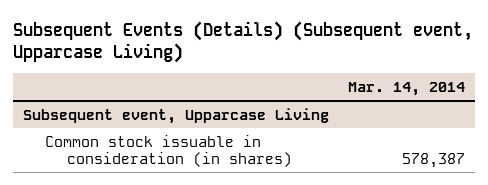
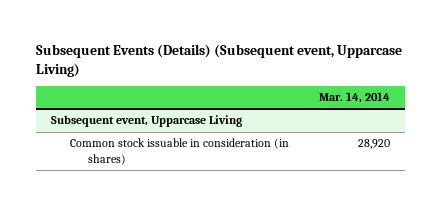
@ Subsequent event, Upparcase Living
- Common stock issuable in consideration (in shares) | 578,387
+ Common stock issuable in consideration (in shares) | 28,920

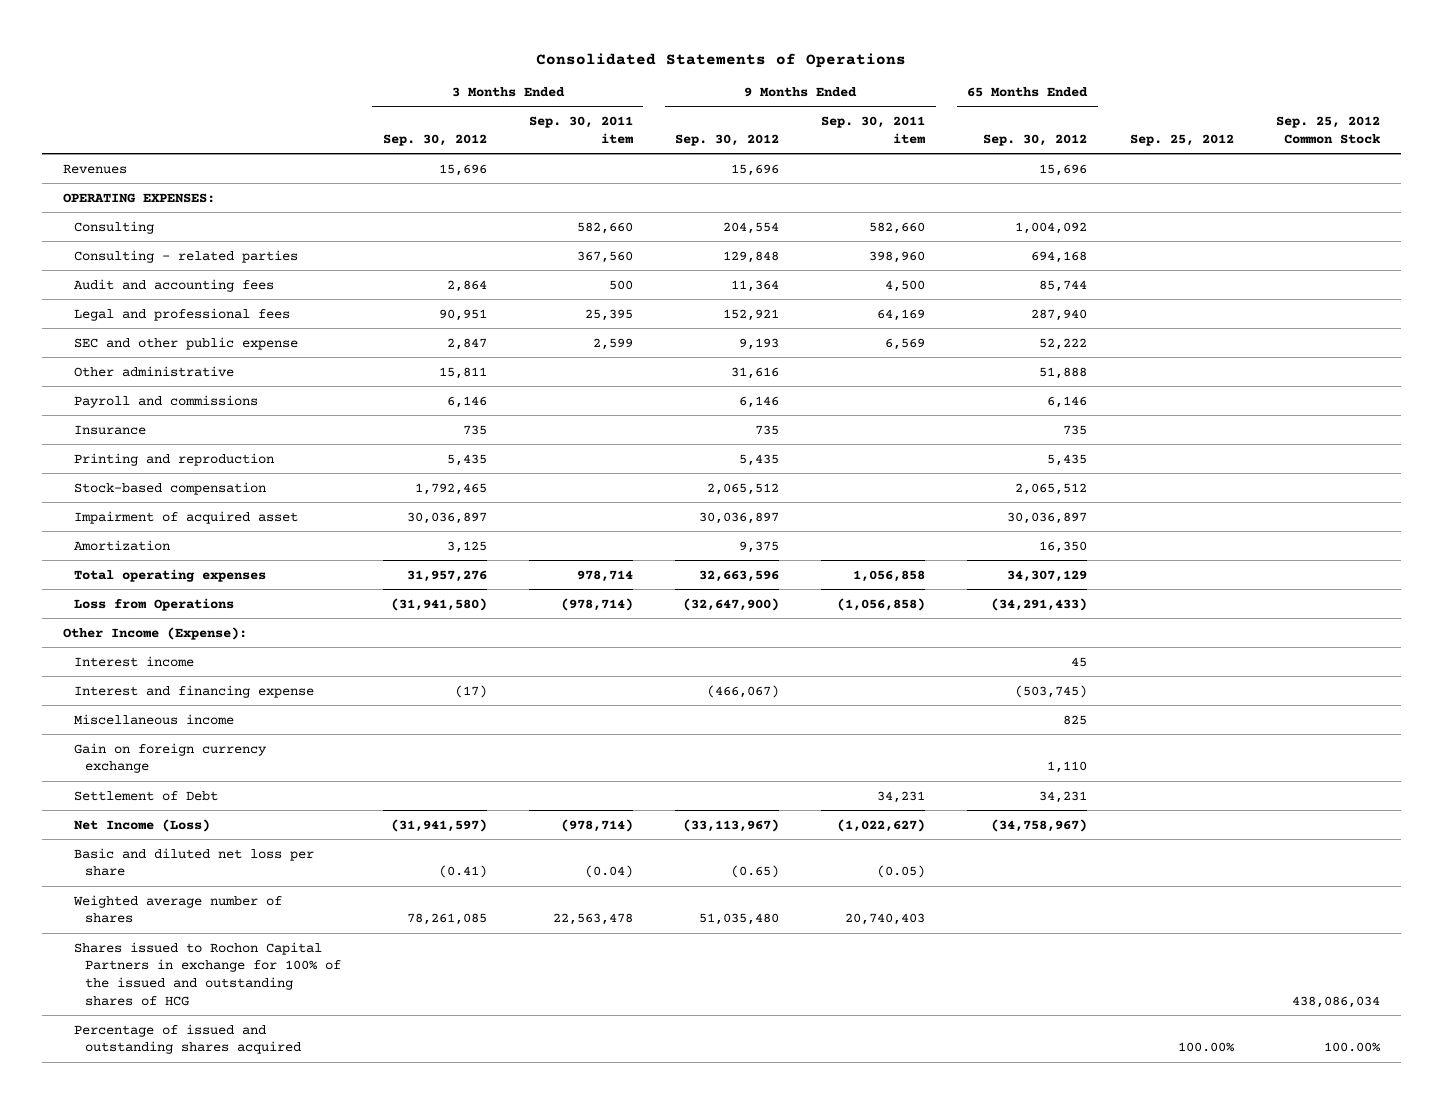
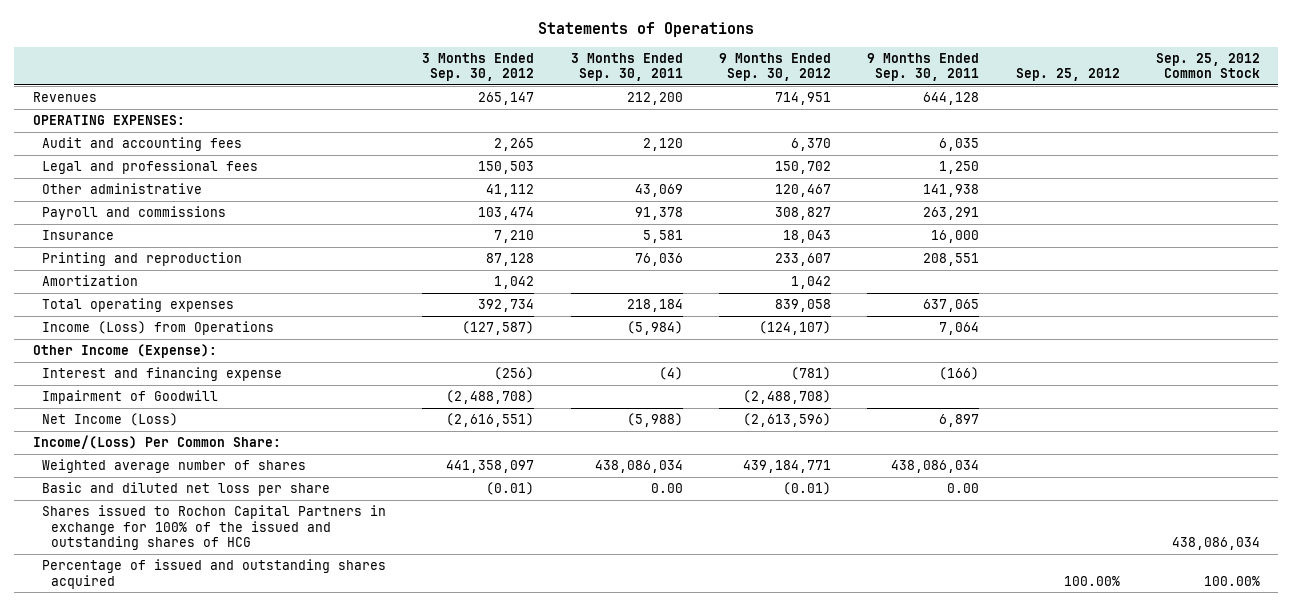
- Consolidated Statements of Operations
+ Statements of Operations
- | 3 Months Ended Sep. 30, 2012 | 3 Months Ended Sep. 30, 2011 item | 9 Months Ended Sep. 30, 2012 | 9 Months Ended Sep. 30, 2011 item | 65 Months Ended Sep. 30, 2012 | Sep. 25, 2012 | Sep. 25, 2012 Common Stock
+ | 3 Months Ended Sep. 30, 2012 | 3 Months Ended Sep. 30, 2011 | 9 Months Ended Sep. 30, 2012 | 9 Months Ended Sep. 30, 2011 | Sep. 25, 2012 | Sep. 25, 2012 Common Stock
- Revenues | 15,696 | | 15,696 | | 15,696 | |
+ Revenues | 265,147 | 212,200 | 714,951 | 644,128 | |
- Consulting | | 582,660 | 204,554 | 582,660 | 1,004,092 | |
- Consulting - related parties | | 367,560 | 129,848 | 398,960 | 694,168 | |
- Audit and accounting fees | 2,864 | 500 | 11,364 | 4,500 | 85,744 | |
- Legal and professional fees | 90,951 | 25,395 | 152,921 | 64,169 | 287,940 | |
- SEC and other public expense | 2,847 | 2,599 | 9,193 | 6,569 | 52,222 | |
- Other administrative | 15,811 | | 31,616 | | 51,888 | |
- Payroll and commissions | 6,146 | | 6,146 | | 6,146 | |
- Insurance | 735 | | 735 | | 735 | |
- Printing and reproduction | 5,435 | | 5,435 | | 5,435 | |
- Stock-based compensation | 1,792,465 | | 2,065,512 | | 2,065,512 | |
- Impairment of acquired asset | 30,036,897 | | 30,036,897 | | 30,036,897 | |
- Amortization | 3,125 | | 9,375 | | 16,350 | |
- Total operating expenses | 31,957,276 | 978,714 | 32,663,596 | 1,056,858 | 34,307,129 | |
- Loss from Operations | (31,941,580) | (978,714) | (32,647,900) | (1,056,858) | (34,291,433) | |
+ Audit and accounting fees | 2,265 | 2,120 | 6,370 | 6,035 | |
+ Legal and professional fees | 150,503 | | 150,702 | 1,250 | |
+ Other administrative | 41,112 | 43,069 | 120,467 | 141,938 | |
+ Payroll and commissions | 103,474 | 91,378 | 308,827 | 263,291 | |
+ Insurance | 7,210 | 5,581 | 18,043 | 16,000 | |
+ Printing and reproduction | 87,128 | 76,036 | 233,607 | 208,551 | |
+ Amortization | 1,042 | | 1,042 | | |
+ Total operating expenses | 392,734 | 218,184 | 839,058 | 637,065 | |
+ Income (Loss) from Operations | (127,587) | (5,984) | (124,107) | 7,064 | |
- Interest income | | | | | 45 | |
- Interest and financing expense | (17) | | (466,067) | | (503,745) | |
- Miscellaneous income | | | | | 825 | |
- Gain on foreign currency exchange | | | | | 1,110 | |
- Settlement of Debt | | | | 34,231 | 34,231 | |
- Net Income (Loss) | (31,941,597) | (978,714) | (33,113,967) | (1,022,627) | (34,758,967) | |
- Basic and diluted net loss per share | (0.41) | (0.04) | (0.65) | (0.05) | | |
- Weighted average number of shares | 78,261,085 | 22,563,478 | 51,035,480 | 20,740,403 | | |
+ Interest and financing expense | (256) | (4) | (781) | (166) | |
+ Impairment of Goodwill | (2,488,708) | | (2,488,708) | | |
+ Net Income (Loss) | (2,616,551) | (5,988) | (2,613,596) | 6,897 | |
+ Income/(Loss) Per Common Share:
+ Weighted average number of shares | 441,358,097 | 438,086,034 | 439,184,771 | 438,086,034 | |
+ Basic and diluted net loss per share | (0.01) | 0.00 | (0.01) | 0.00 | |

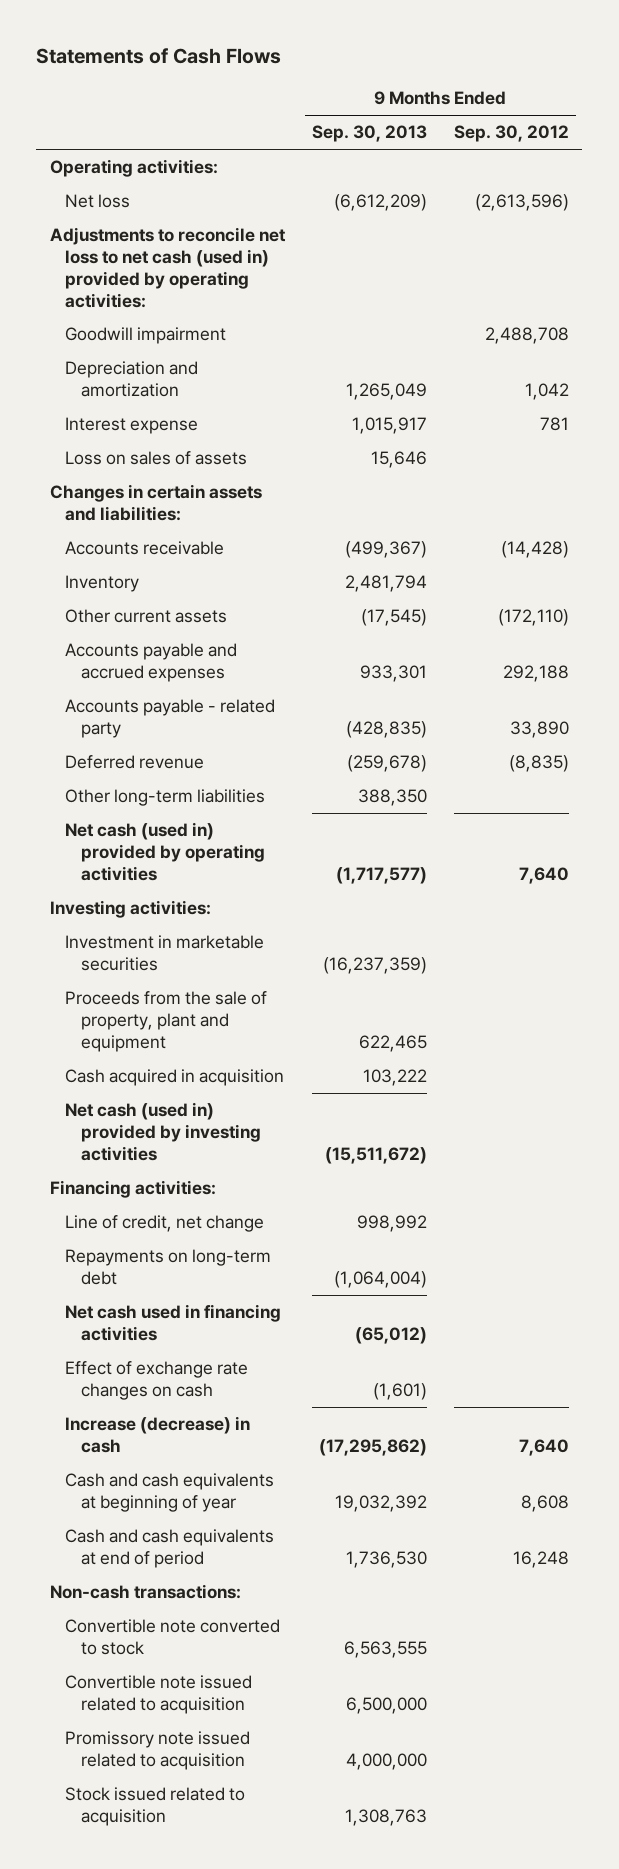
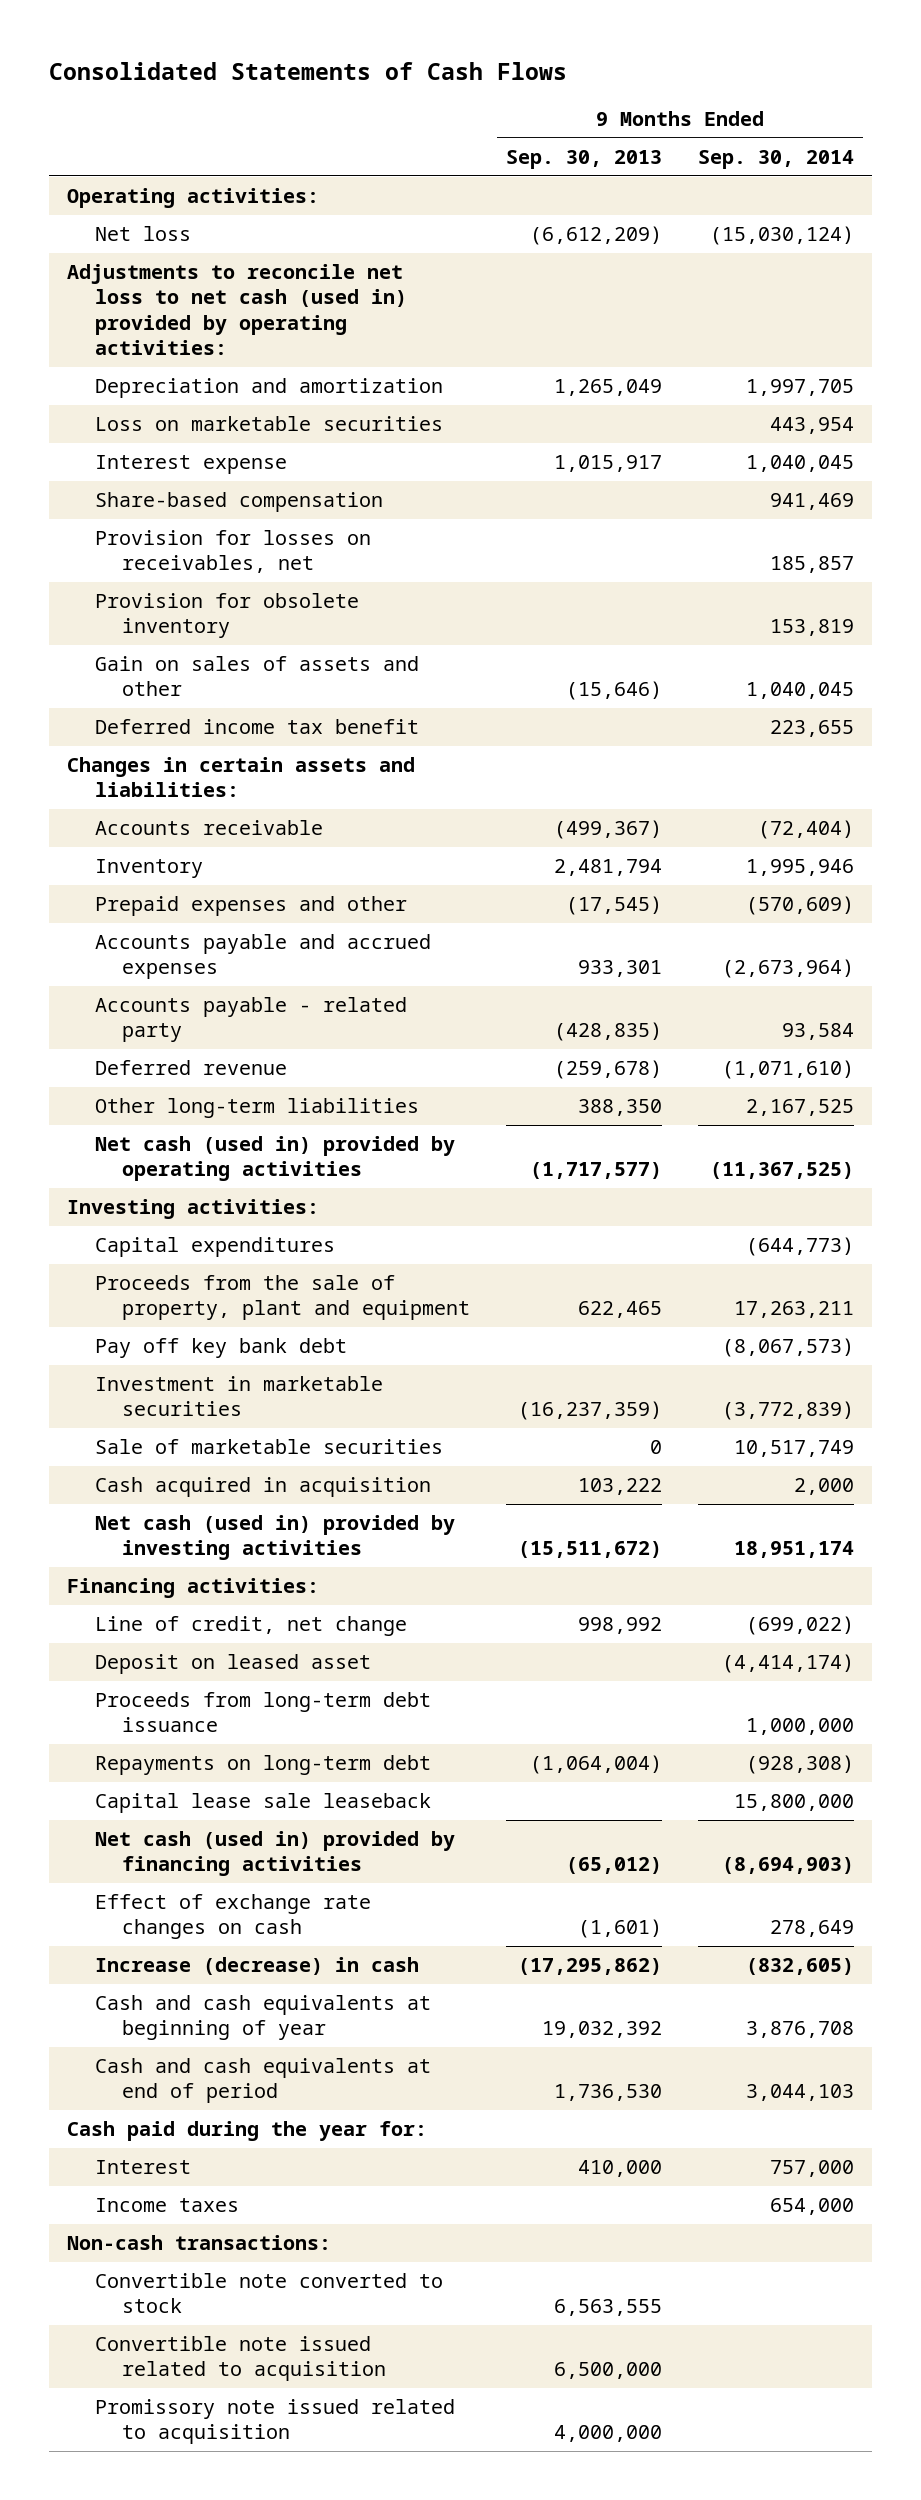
- Statements of Cash Flows
+ Consolidated Statements of Cash Flows
- | 9 Months Ended Sep. 30, 2013 | 9 Months Ended Sep. 30, 2012
+ | 9 Months Ended Sep. 30, 2013 | 9 Months Ended Sep. 30, 2014
- Goodwill impairment | | 2,488,708
+ Loss on marketable securities | | 443,954
- Loss on sales of assets | 15,646 |
+ Share-based compensation | | 941,469
+ Provision for losses on receivables, net | | 185,857
+ Provision for obsolete inventory | | 153,819
+ Gain on sales of assets and other | (15,646) | 1,040,045
+ Deferred income tax benefit | | 223,655
- Other current assets | (17,545) | (172,110)
+ Prepaid expenses and other | (17,545) | (570,609)
+ Capital expenditures | | (644,773)
+ Pay off key bank debt | | (8,067,573)
moved down: Investment in marketable securities | (16,237,359) | (3,772,839)
+ Sale of marketable securities | 0 | 10,517,749
+ Deposit on leased asset | | (4,414,174)
+ Proceeds from long-term debt issuance | | 1,000,000
- Net cash used in financing activities | (65,012) |
+ Capital lease sale leaseback | | 15,800,000
+ Net cash (used in) provided by financing activities | (65,012) | (8,694,903)
+ Cash paid during the year for:
+ Interest | 410,000 | 757,000
+ Income taxes | | 654,000
- Stock issued related to acquisition | 1,308,763 |

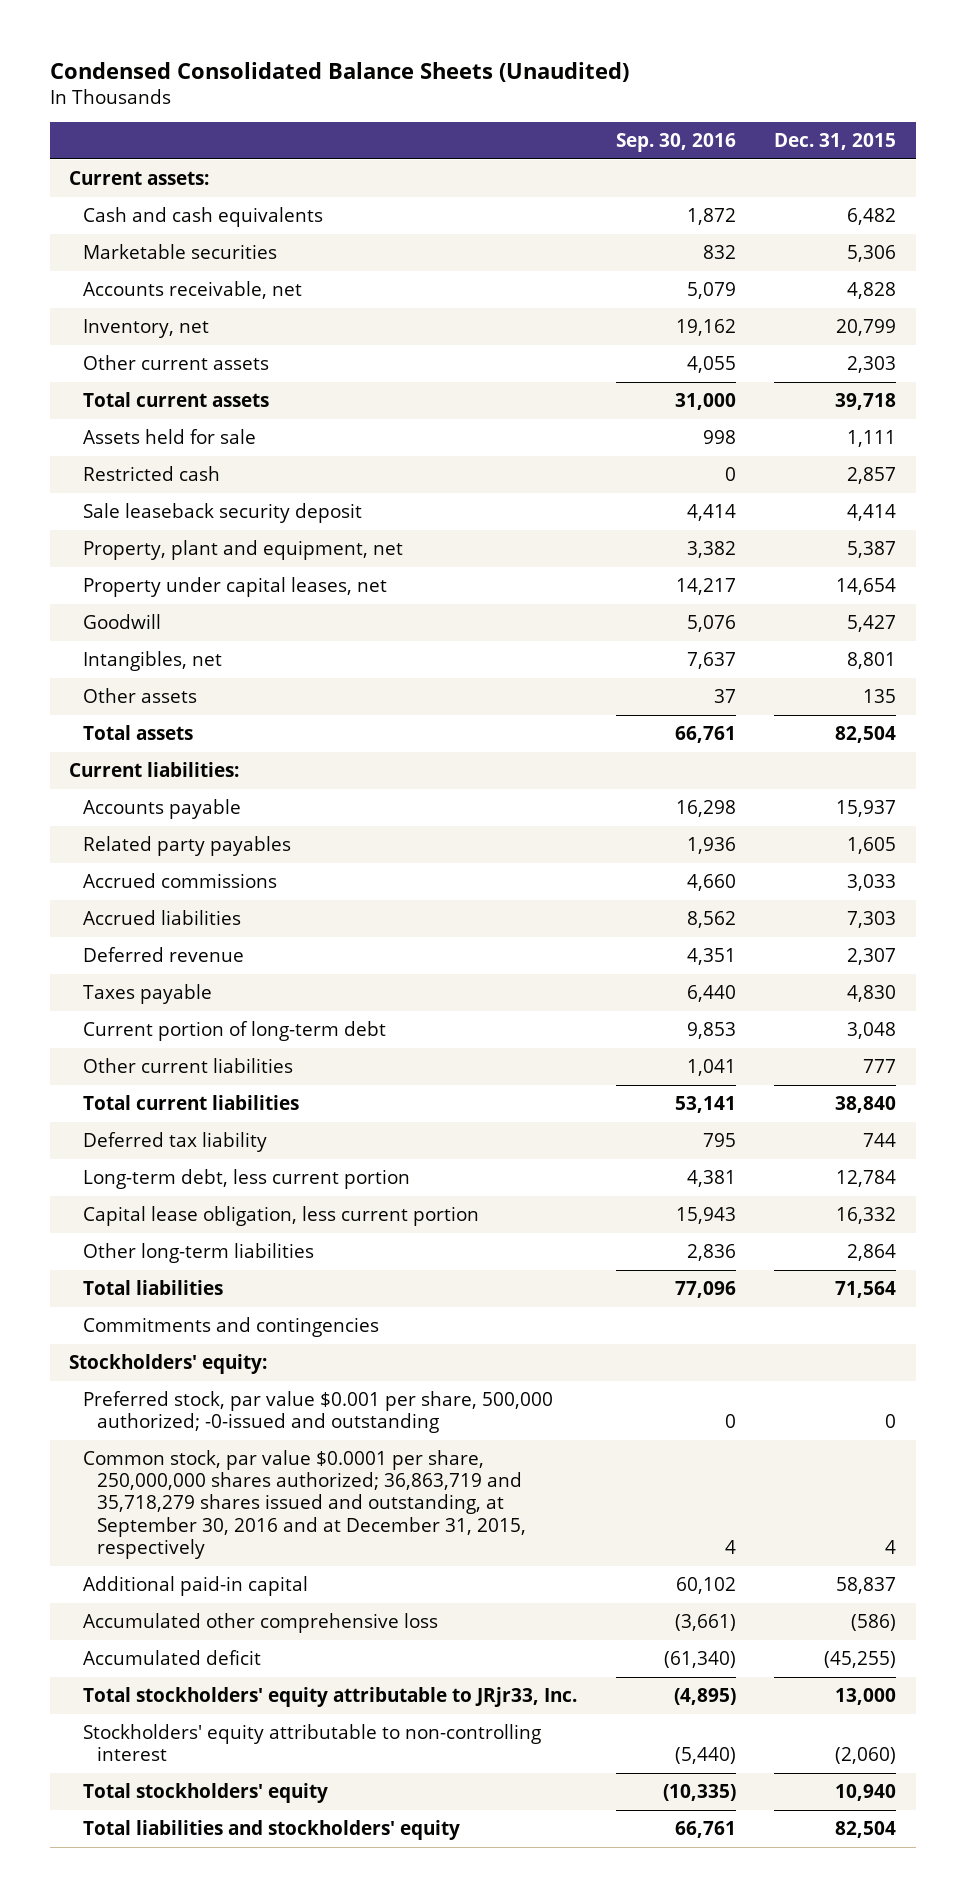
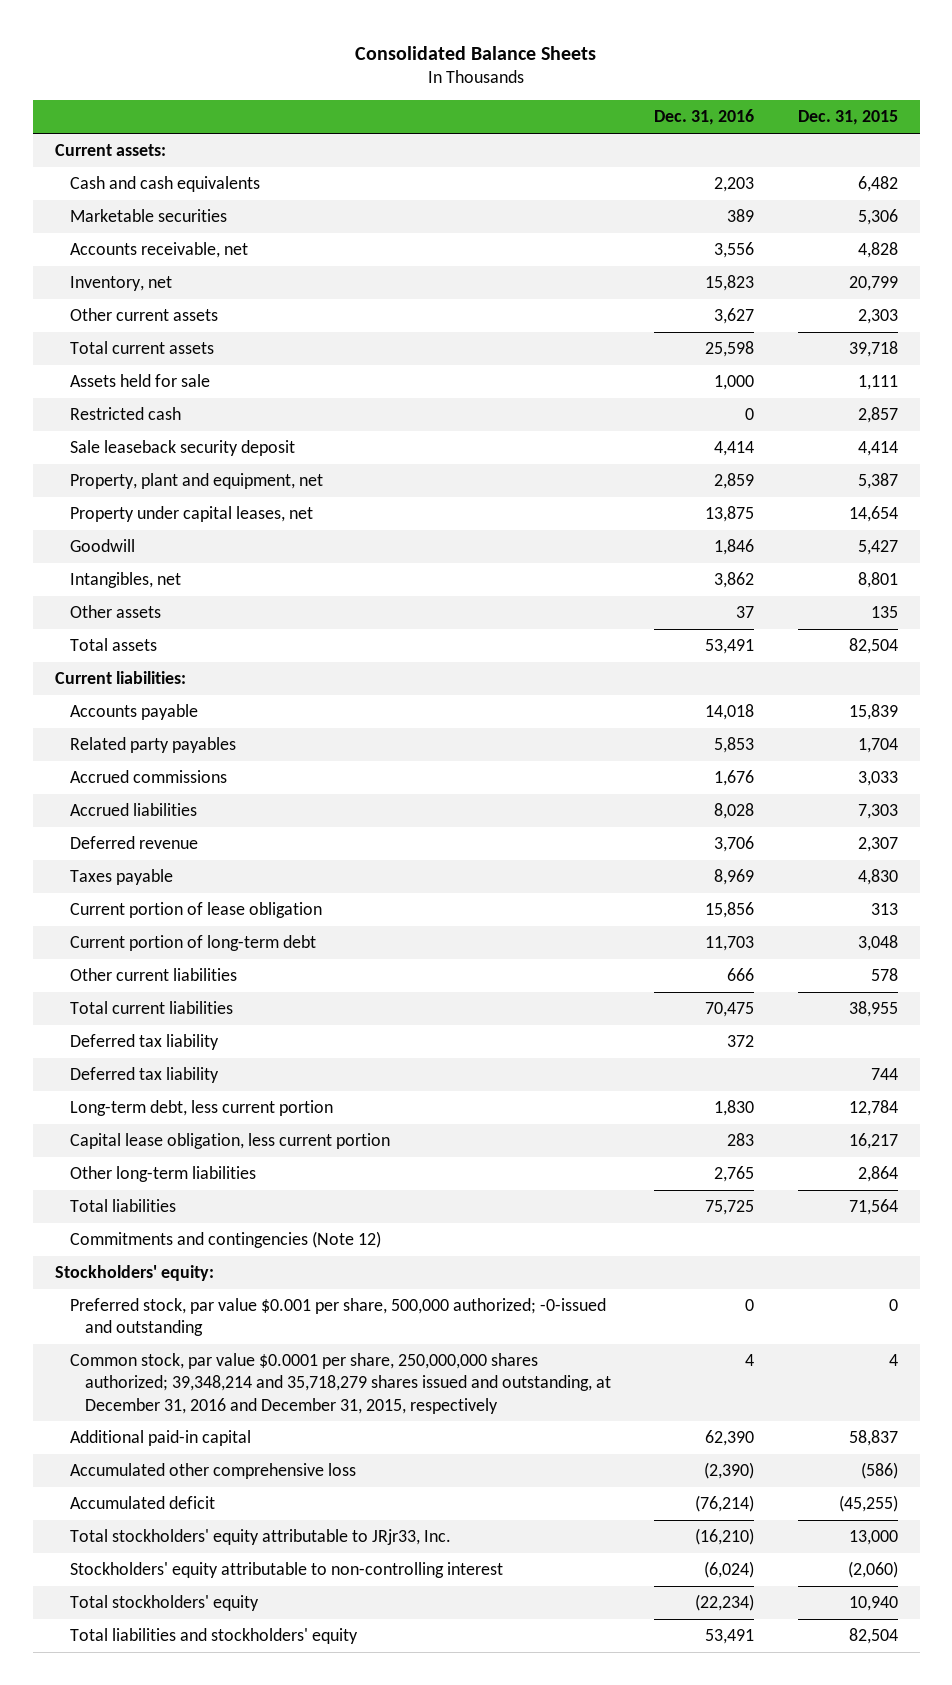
- Condensed Consolidated Balance Sheets (Unaudited)
+ Consolidated Balance Sheets
- | Sep. 30, 2016 | Dec. 31, 2015
+ | Dec. 31, 2016 | Dec. 31, 2015
- Accounts payable | 16,298 | 15,937
- Related party payables | 1,936 | 1,605
+ Accounts payable | 14,018 | 15,839
+ Related party payables | 5,853 | 1,704
+ Current portion of lease obligation | 15,856 | 313
- Other current liabilities | 1,041 | 777
- Total current liabilities | 53,141 | 38,840
+ Other current liabilities | 666 | 578
+ Total current liabilities | 70,475 | 38,955
+ Deferred tax liability | 372 |
- Capital lease obligation, less current portion | 15,943 | 16,332
+ Capital lease obligation, less current portion | 283 | 16,217
- Commitments and contingencies
+ Commitments and contingencies (Note 12)
- Common stock, par value $0.0001 per share, 250,000,000 shares authorized; 36,863,719 and 35,718,279 shares issued and outstanding, at September 30, 2016 and at December 31, 2015, respectively | 4 | 4
+ Common stock, par value $0.0001 per share, 250,000,000 shares authorized; 39,348,214 and 35,718,279 shares issued and outstanding, at December 31, 2016 and December 31, 2015, respectively | 4 | 4

